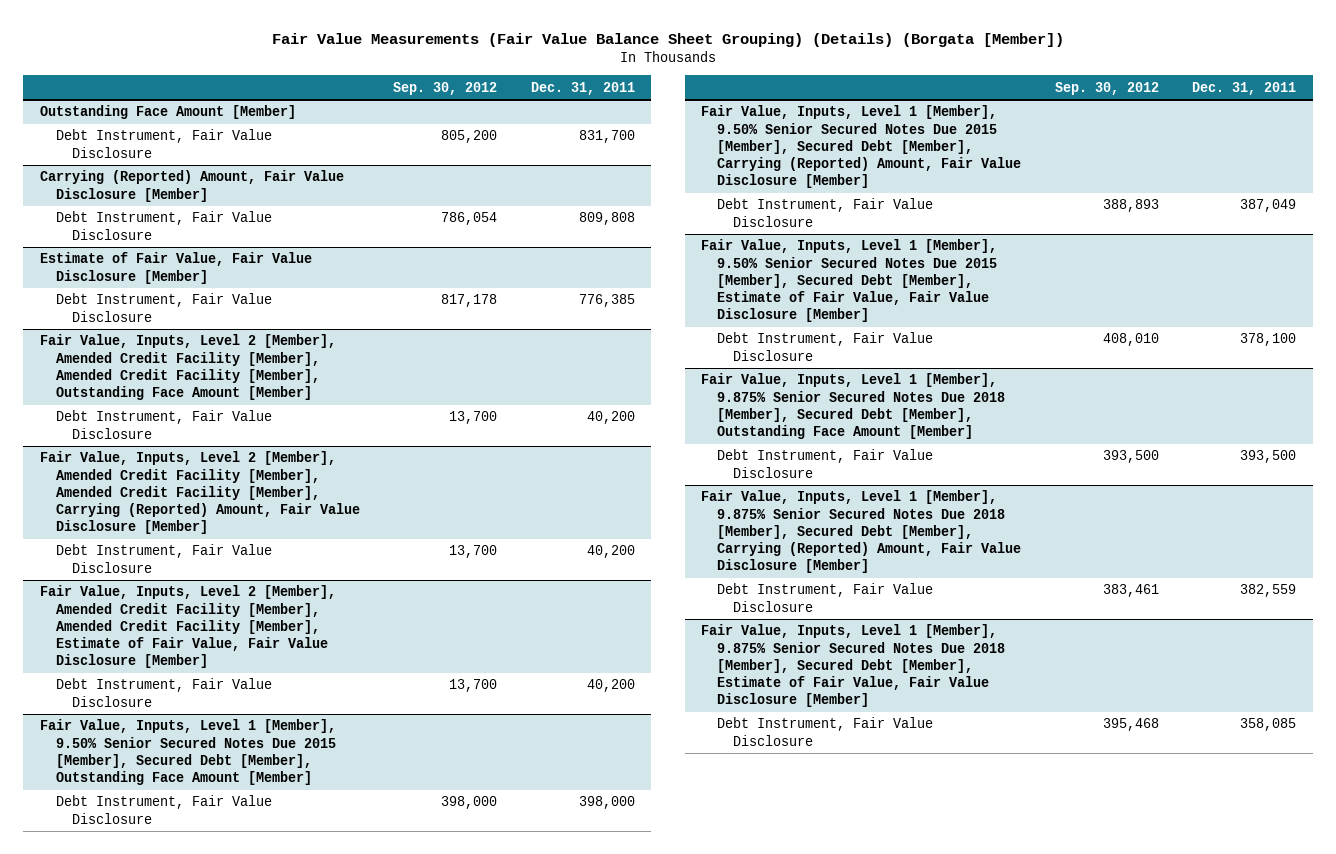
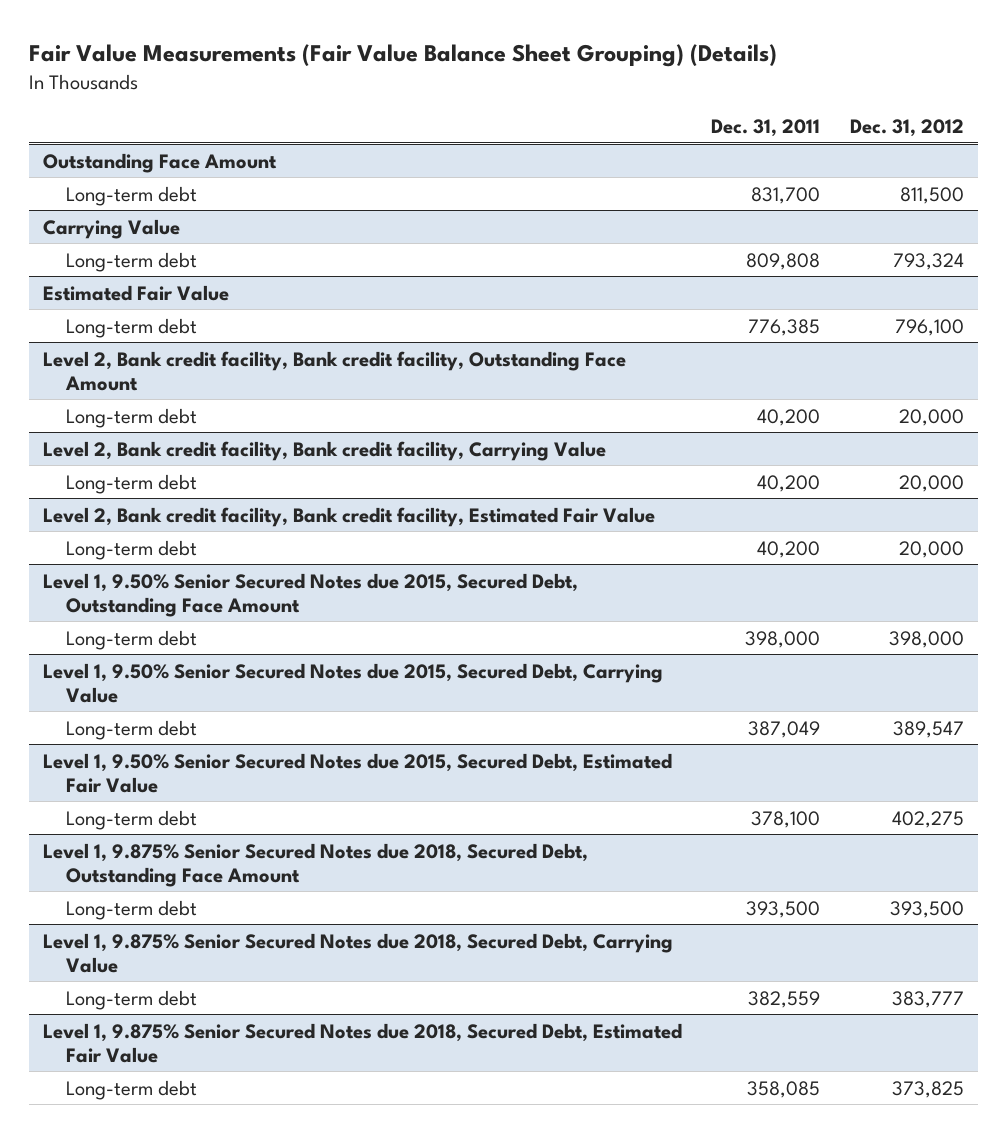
- Fair Value Measurements (Fair Value Balance Sheet Grouping) (Details) (Borgata [Member])
+ Fair Value Measurements (Fair Value Balance Sheet Grouping) (Details)
- | Sep. 30, 2012 | Dec. 31, 2011
+ | Dec. 31, 2011 | Dec. 31, 2012
- Outstanding Face Amount [Member]
- Debt Instrument, Fair Value Disclosure | 805,200 | 831,700
- Carrying (Reported) Amount, Fair Value Disclosure [Member]
- Debt Instrument, Fair Value Disclosure | 786,054 | 809,808
- Estimate of Fair Value, Fair Value Disclosure [Member]
- Debt Instrument, Fair Value Disclosure | 817,178 | 776,385
- Fair Value, Inputs, Level 2 [Member], Amended Credit Facility [Member], Amended Credit Facility [Member], Outstanding Face Amount [Member]
- Debt Instrument, Fair Value Disclosure | 13,700 | 40,200
- Fair Value, Inputs, Level 2 [Member], Amended Credit Facility [Member], Amended Credit Facility [Member], Carrying (Reported) Amount, Fair Value Disclosure [Member]
- Debt Instrument, Fair Value Disclosure | 13,700 | 40,200
- Fair Value, Inputs, Level 2 [Member], Amended Credit Facility [Member], Amended Credit Facility [Member], Estimate of Fair Value, Fair Value Disclosure [Member]
- Debt Instrument, Fair Value Disclosure | 13,700 | 40,200
- Fair Value, Inputs, Level 1 [Member], 9.50% Senior Secured Notes Due 2015 [Member], Secured Debt [Member], Outstanding Face Amount [Member]
- Debt Instrument, Fair Value Disclosure | 398,000 | 398,000
- Fair Value, Inputs, Level 1 [Member], 9.50% Senior Secured Notes Due 2015 [Member], Secured Debt [Member], Carrying (Reported) Amount, Fair Value Disclosure [Member]
- Debt Instrument, Fair Value Disclosure | 388,893 | 387,049
- Fair Value, Inputs, Level 1 [Member], 9.50% Senior Secured Notes Due 2015 [Member], Secured Debt [Member], Estimate of Fair Value, Fair Value Disclosure [Member]
- Debt Instrument, Fair Value Disclosure | 408,010 | 378,100
- Fair Value, Inputs, Level 1 [Member], 9.875% Senior Secured Notes Due 2018 [Member], Secured Debt [Member], Outstanding Face Amount [Member]
- Debt Instrument, Fair Value Disclosure | 393,500 | 393,500
- Fair Value, Inputs, Level 1 [Member], 9.875% Senior Secured Notes Due 2018 [Member], Secured Debt [Member], Carrying (Reported) Amount, Fair Value Disclosure [Member]
- Debt Instrument, Fair Value Disclosure | 383,461 | 382,559
- Fair Value, Inputs, Level 1 [Member], 9.875% Senior Secured Notes Due 2018 [Member], Secured Debt [Member], Estimate of Fair Value, Fair Value Disclosure [Member]
- Debt Instrument, Fair Value Disclosure | 395,468 | 358,085
+ Outstanding Face Amount
+ Long-term debt | 831,700 | 811,500
+ Carrying Value
+ Long-term debt | 809,808 | 793,324
+ Estimated Fair Value
+ Long-term debt | 776,385 | 796,100
+ Level 2, Bank credit facility, Bank credit facility, Outstanding Face Amount
+ Long-term debt | 40,200 | 20,000
+ Level 2, Bank credit facility, Bank credit facility, Carrying Value
+ Long-term debt | 40,200 | 20,000
+ Level 2, Bank credit facility, Bank credit facility, Estimated Fair Value
+ Long-term debt | 40,200 | 20,000
+ Level 1, 9.50% Senior Secured Notes due 2015, Secured Debt, Outstanding Face Amount
+ Long-term debt | 398,000 | 398,000
+ Level 1, 9.50% Senior Secured Notes due 2015, Secured Debt, Carrying Value
+ Long-term debt | 387,049 | 389,547
+ Level 1, 9.50% Senior Secured Notes due 2015, Secured Debt, Estimated Fair Value
+ Long-term debt | 378,100 | 402,275
+ Level 1, 9.875% Senior Secured Notes due 2018, Secured Debt, Outstanding Face Amount
+ Long-term debt | 393,500 | 393,500
+ Level 1, 9.875% Senior Secured Notes due 2018, Secured Debt, Carrying Value
+ Long-term debt | 382,559 | 383,777
+ Level 1, 9.875% Senior Secured Notes due 2018, Secured Debt, Estimated Fair Value
+ Long-term debt | 358,085 | 373,825

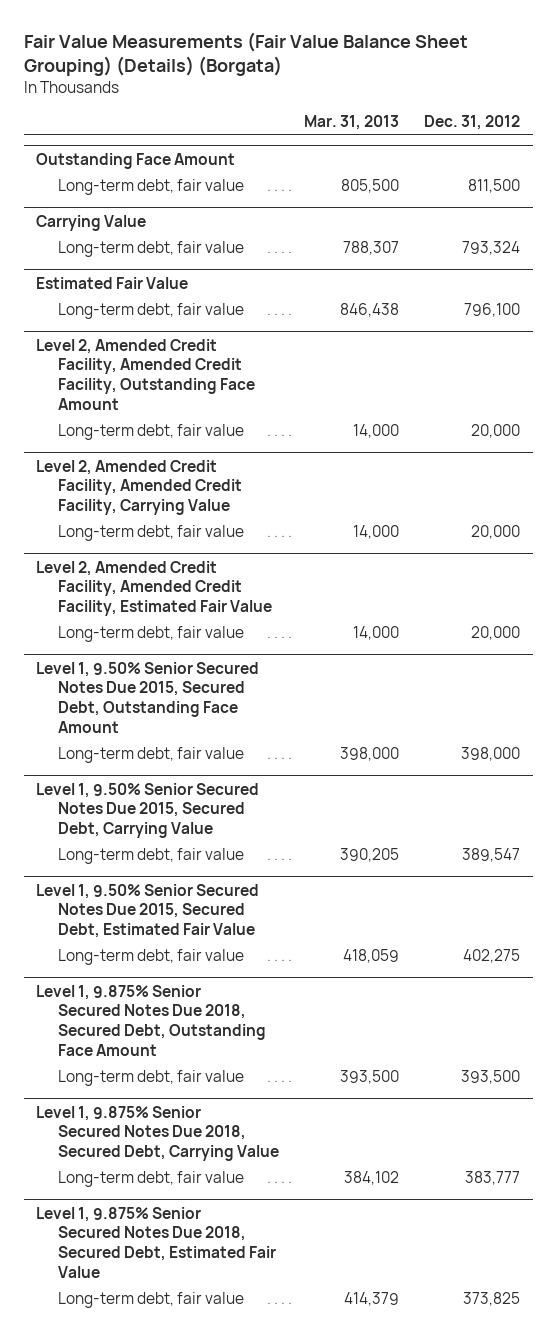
- Fair Value Measurements (Fair Value Balance Sheet Grouping) (Details)
+ Fair Value Measurements (Fair Value Balance Sheet Grouping) (Details) (Borgata)
- | Dec. 31, 2011 | Dec. 31, 2012
+ | Mar. 31, 2013 | Dec. 31, 2012
@ Outstanding Face Amount
- Long-term debt | 831,700 | 811,500
+ Long-term debt, fair value | 805,500 | 811,500
@ Carrying Value
- Long-term debt | 809,808 | 793,324
+ Long-term debt, fair value | 788,307 | 793,324
@ Estimated Fair Value
- Long-term debt | 776,385 | 796,100
- Level 2, Bank credit facility, Bank credit facility, Outstanding Face Amount
- Long-term debt | 40,200 | 20,000
- Level 2, Bank credit facility, Bank credit facility, Carrying Value
- Long-term debt | 40,200 | 20,000
- Level 2, Bank credit facility, Bank credit facility, Estimated Fair Value
- Long-term debt | 40,200 | 20,000
- Level 1, 9.50% Senior Secured Notes due 2015, Secured Debt, Outstanding Face Amount
- Long-term debt | 398,000 | 398,000
- Level 1, 9.50% Senior Secured Notes due 2015, Secured Debt, Carrying Value
- Long-term debt | 387,049 | 389,547
- Level 1, 9.50% Senior Secured Notes due 2015, Secured Debt, Estimated Fair Value
- Long-term debt | 378,100 | 402,275
- Level 1, 9.875% Senior Secured Notes due 2018, Secured Debt, Outstanding Face Amount
- Long-term debt | 393,500 | 393,500
- Level 1, 9.875% Senior Secured Notes due 2018, Secured Debt, Carrying Value
- Long-term debt | 382,559 | 383,777
- Level 1, 9.875% Senior Secured Notes due 2018, Secured Debt, Estimated Fair Value
- Long-term debt | 358,085 | 373,825
@ Estimated Fair Value
+ Long-term debt, fair value | 846,438 | 796,100
+ Level 2, Amended Credit Facility, Amended Credit Facility, Outstanding Face Amount
+ Long-term debt, fair value | 14,000 | 20,000
+ Level 2, Amended Credit Facility, Amended Credit Facility, Carrying Value
+ Long-term debt, fair value | 14,000 | 20,000
+ Level 2, Amended Credit Facility, Amended Credit Facility, Estimated Fair Value
+ Long-term debt, fair value | 14,000 | 20,000
+ Level 1, 9.50% Senior Secured Notes Due 2015, Secured Debt, Outstanding Face Amount
+ Long-term debt, fair value | 398,000 | 398,000
+ Level 1, 9.50% Senior Secured Notes Due 2015, Secured Debt, Carrying Value
+ Long-term debt, fair value | 390,205 | 389,547
+ Level 1, 9.50% Senior Secured Notes Due 2015, Secured Debt, Estimated Fair Value
+ Long-term debt, fair value | 418,059 | 402,275
+ Level 1, 9.875% Senior Secured Notes Due 2018, Secured Debt, Outstanding Face Amount
+ Long-term debt, fair value | 393,500 | 393,500
+ Level 1, 9.875% Senior Secured Notes Due 2018, Secured Debt, Carrying Value
+ Long-term debt, fair value | 384,102 | 383,777
+ Level 1, 9.875% Senior Secured Notes Due 2018, Secured Debt, Estimated Fair Value
+ Long-term debt, fair value | 414,379 | 373,825

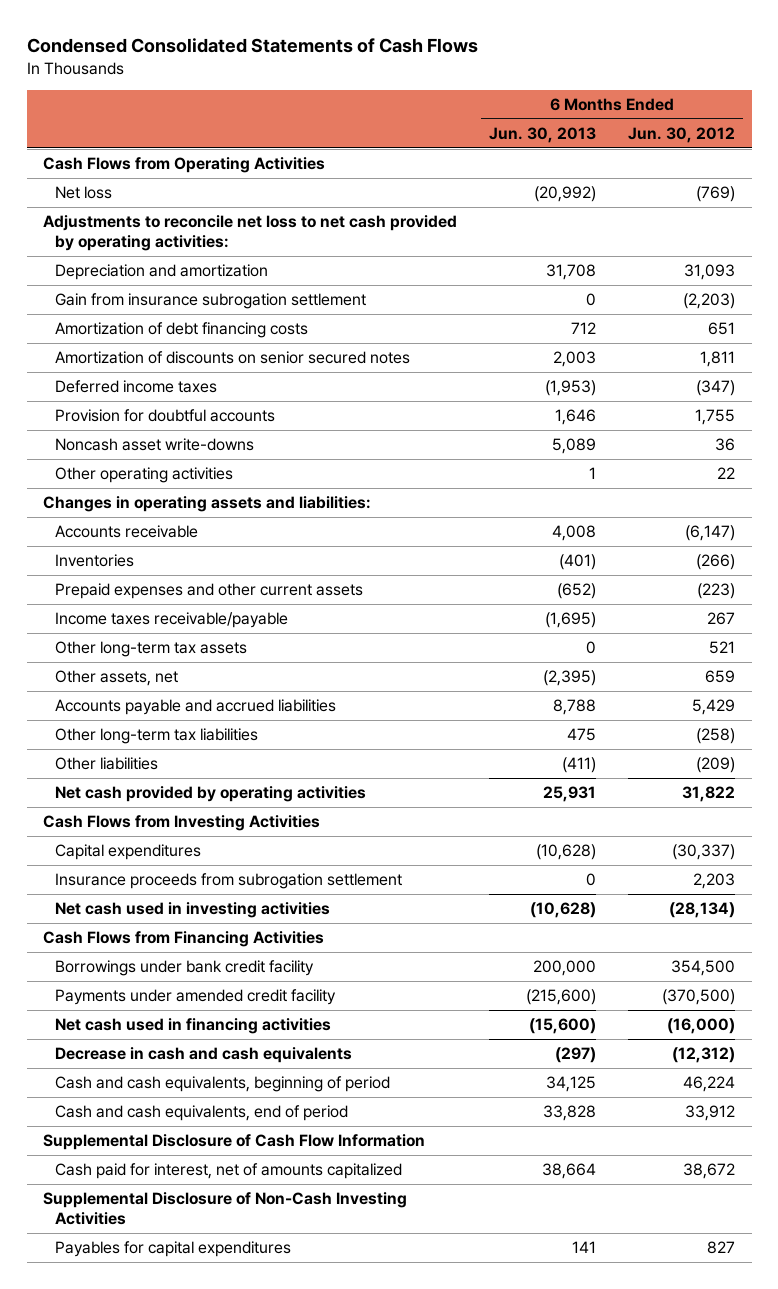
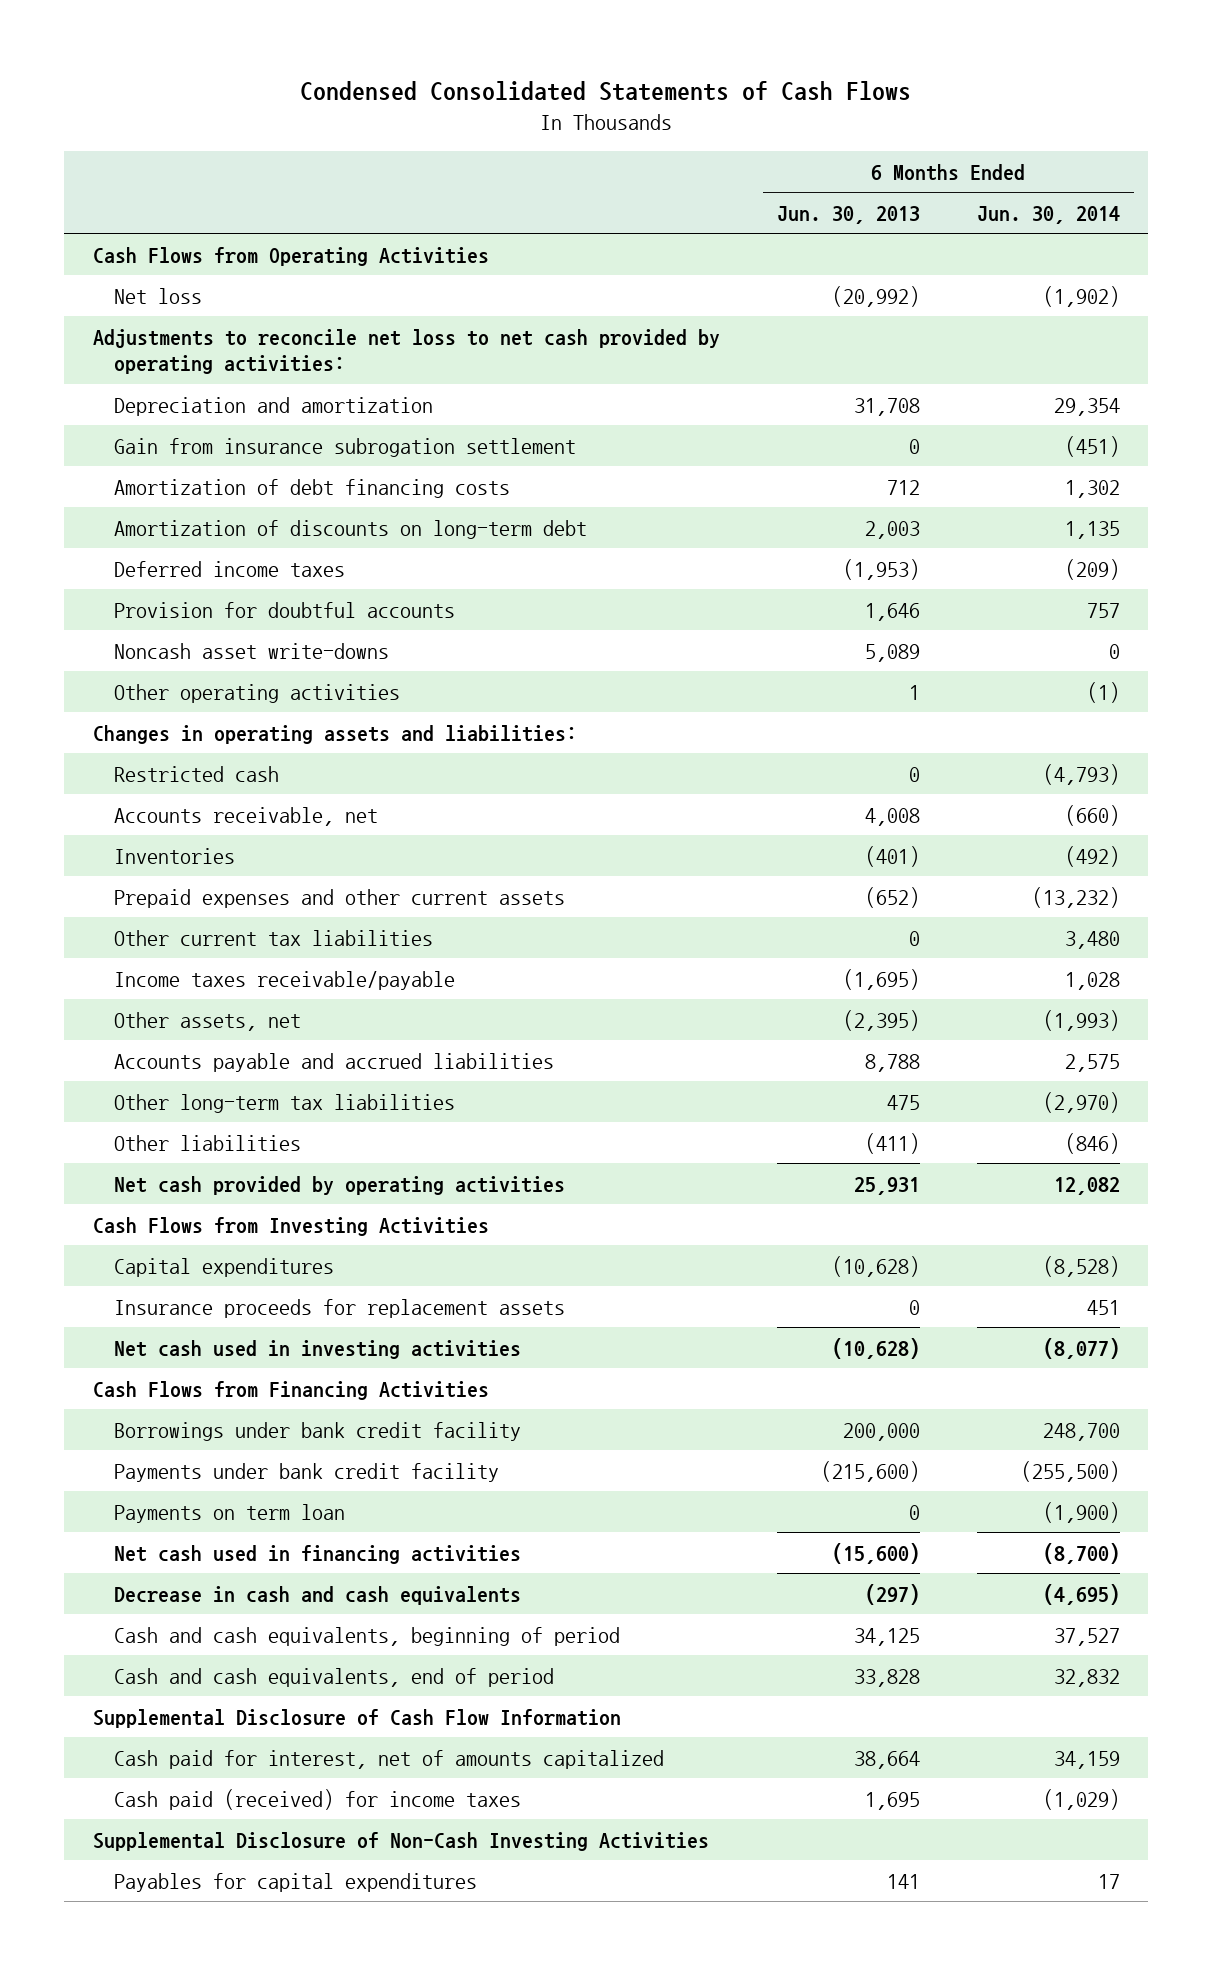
- | 6 Months Ended Jun. 30, 2013 | 6 Months Ended Jun. 30, 2012
+ | 6 Months Ended Jun. 30, 2013 | 6 Months Ended Jun. 30, 2014
- Amortization of discounts on senior secured notes | 2,003 | 1,811
+ Amortization of discounts on long-term debt | 2,003 | 1,135
- Accounts receivable | 4,008 | (6,147)
+ Restricted cash | 0 | (4,793)
+ Accounts receivable, net | 4,008 | (660)
+ Other current tax liabilities | 0 | 3,480
- Other long-term tax assets | 0 | 521
- Insurance proceeds from subrogation settlement | 0 | 2,203
+ Insurance proceeds for replacement assets | 0 | 451
- Payments under amended credit facility | (215,600) | (370,500)
+ Payments under bank credit facility | (215,600) | (255,500)
+ Payments on term loan | 0 | (1,900)
+ Cash paid (received) for income taxes | 1,695 | (1,029)

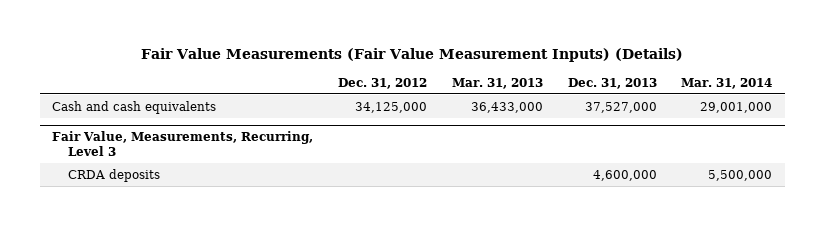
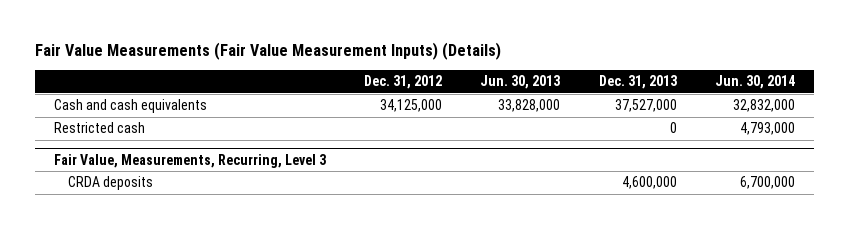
- | Dec. 31, 2012 | Mar. 31, 2013 | Dec. 31, 2013 | Mar. 31, 2014
+ | Dec. 31, 2012 | Jun. 30, 2013 | Dec. 31, 2013 | Jun. 30, 2014
+ Restricted cash | | | 0 | 4,793,000

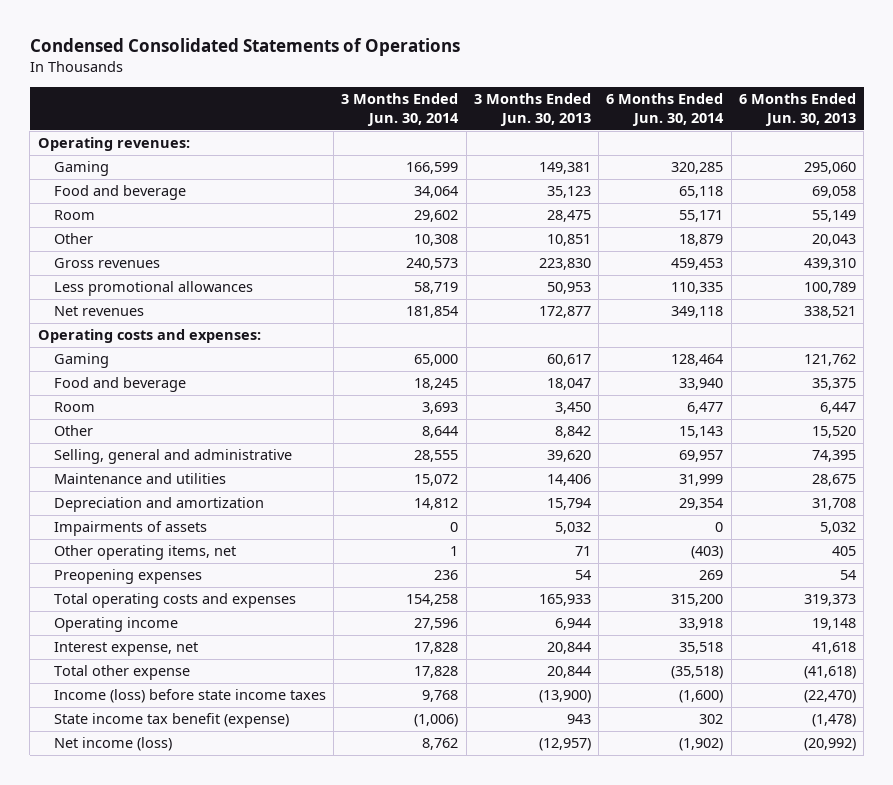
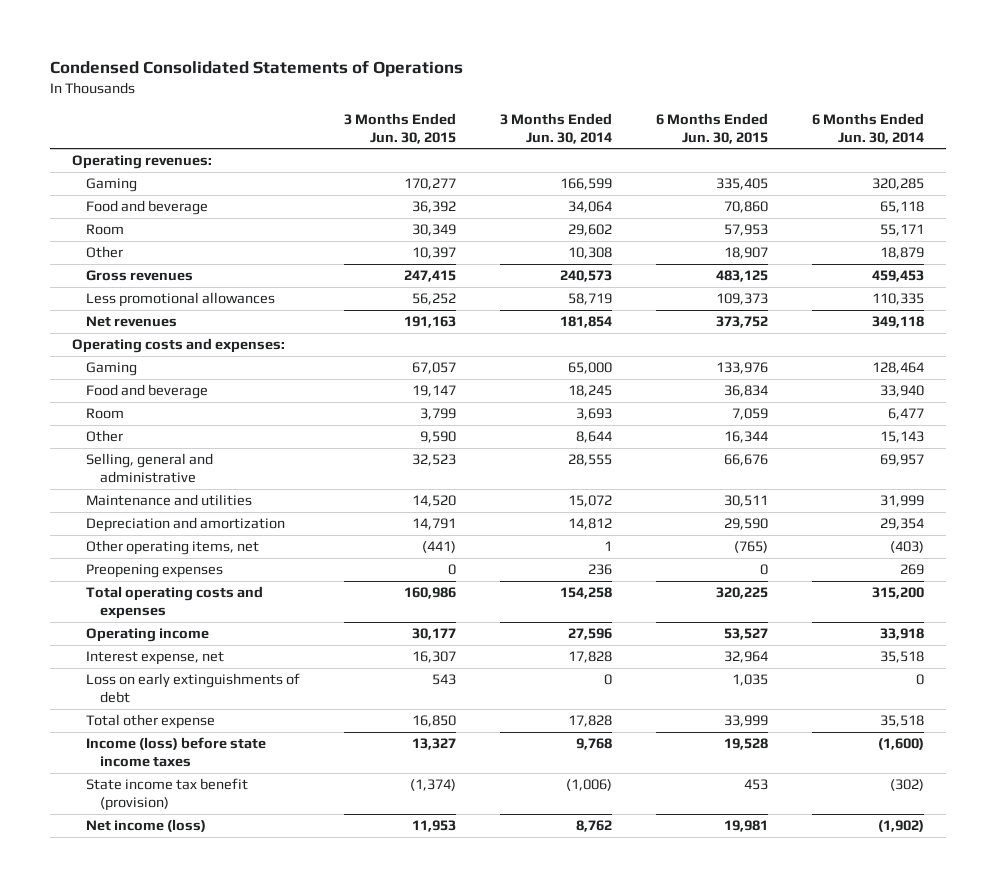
- | 3 Months Ended Jun. 30, 2014 | 3 Months Ended Jun. 30, 2013 | 6 Months Ended Jun. 30, 2014 | 6 Months Ended Jun. 30, 2013
+ | 3 Months Ended Jun. 30, 2015 | 3 Months Ended Jun. 30, 2014 | 6 Months Ended Jun. 30, 2015 | 6 Months Ended Jun. 30, 2014
- Impairments of assets | 0 | 5,032 | 0 | 5,032
- Total other expense | 17,828 | 20,844 | (35,518) | (41,618)
+ Loss on early extinguishments of debt | 543 | 0 | 1,035 | 0
+ Total other expense | 16,850 | 17,828 | 33,999 | 35,518
- State income tax benefit (expense) | (1,006) | 943 | 302 | (1,478)
+ State income tax benefit (provision) | (1,374) | (1,006) | 453 | (302)

